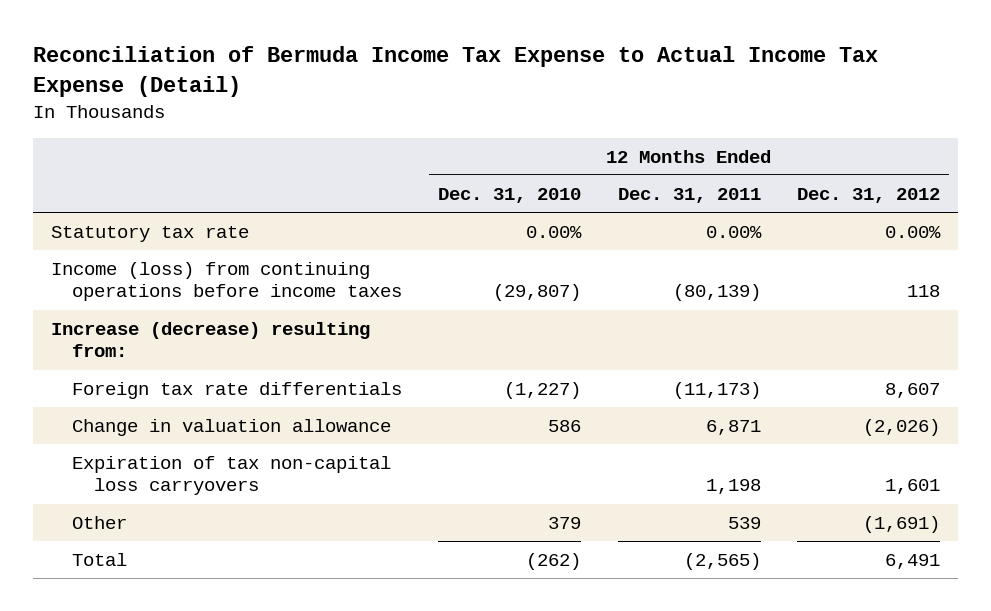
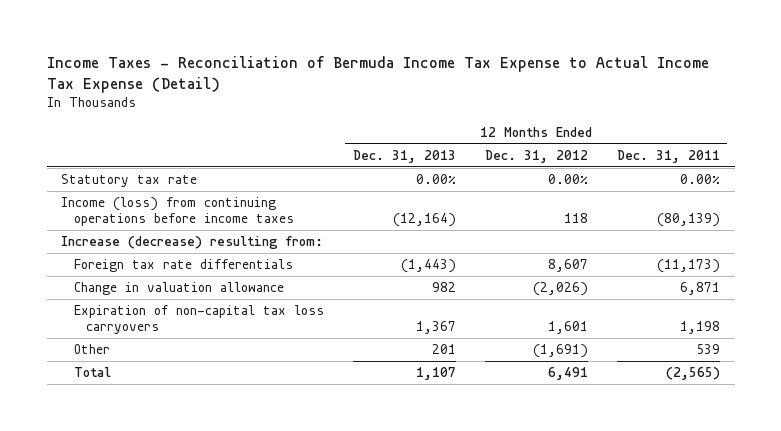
- Reconciliation of Bermuda Income Tax Expense to Actual Income Tax Expense (Detail)
+ Income Taxes - Reconciliation of Bermuda Income Tax Expense to Actual Income Tax Expense (Detail)
- | 12 Months Ended Dec. 31, 2010 | 12 Months Ended Dec. 31, 2011 | 12 Months Ended Dec. 31, 2012
+ | 12 Months Ended Dec. 31, 2013 | 12 Months Ended Dec. 31, 2012 | 12 Months Ended Dec. 31, 2011
- Expiration of tax non-capital loss carryovers | | 1,198 | 1,601
+ Expiration of non-capital tax loss carryovers | 1,367 | 1,601 | 1,198

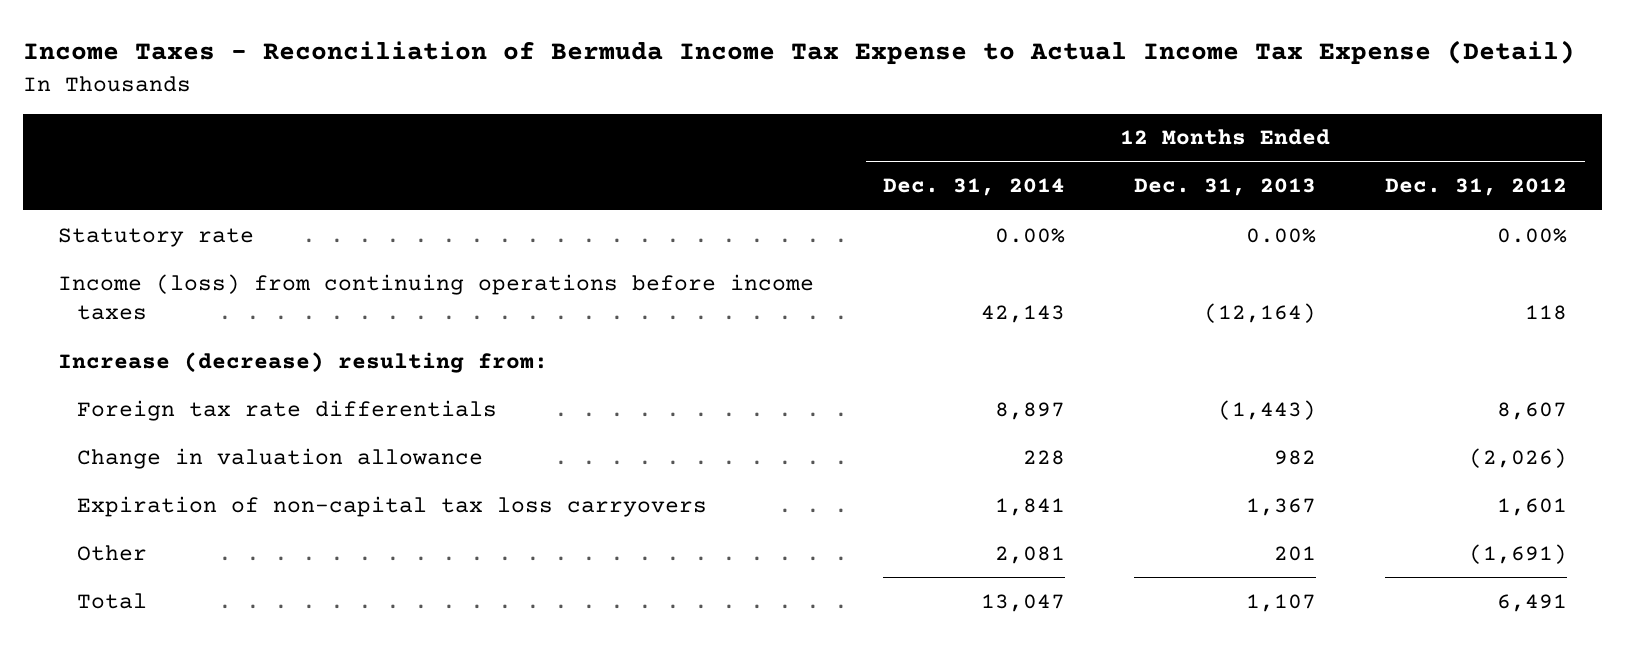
- | 12 Months Ended Dec. 31, 2013 | 12 Months Ended Dec. 31, 2012 | 12 Months Ended Dec. 31, 2011
+ | 12 Months Ended Dec. 31, 2014 | 12 Months Ended Dec. 31, 2013 | 12 Months Ended Dec. 31, 2012
- Statutory tax rate | 0.00% | 0.00% | 0.00%
+ Statutory rate | 0.00% | 0.00% | 0.00%

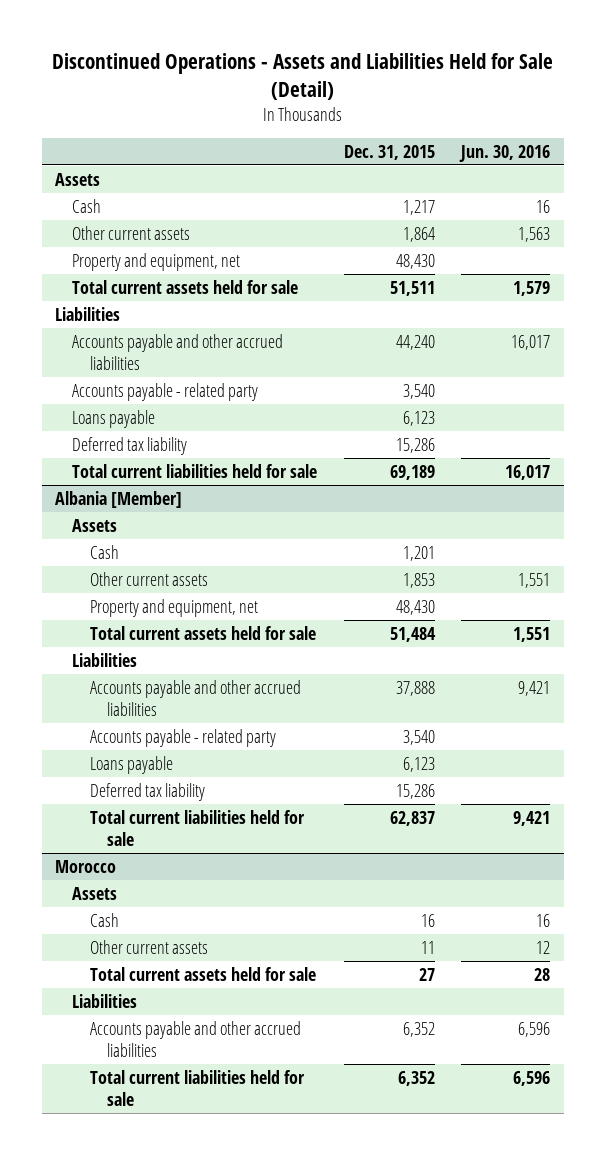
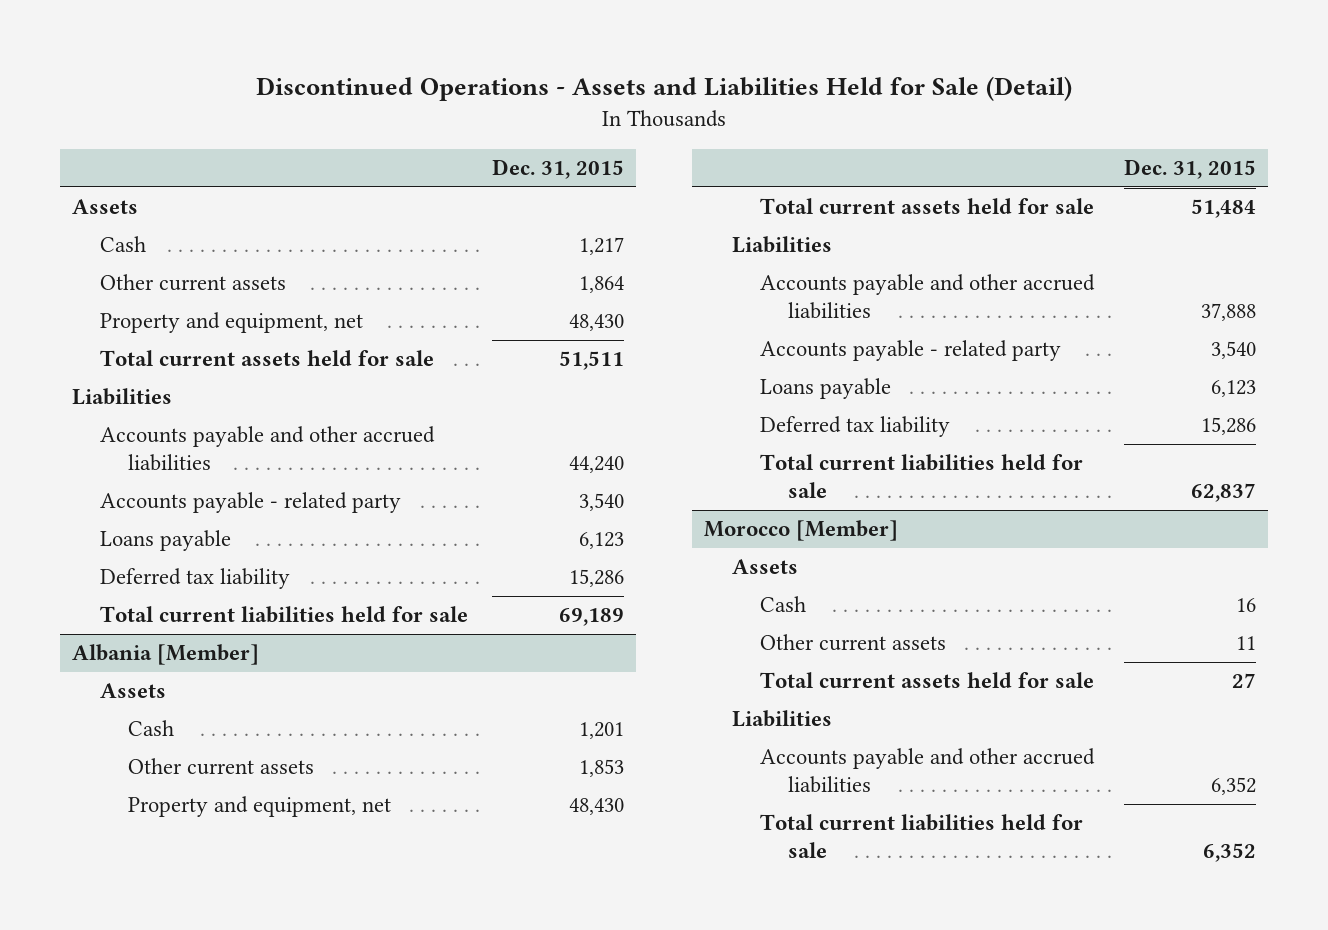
- | Dec. 31, 2015 | Jun. 30, 2016
+ | Dec. 31, 2015
- Morocco
+ Morocco [Member]

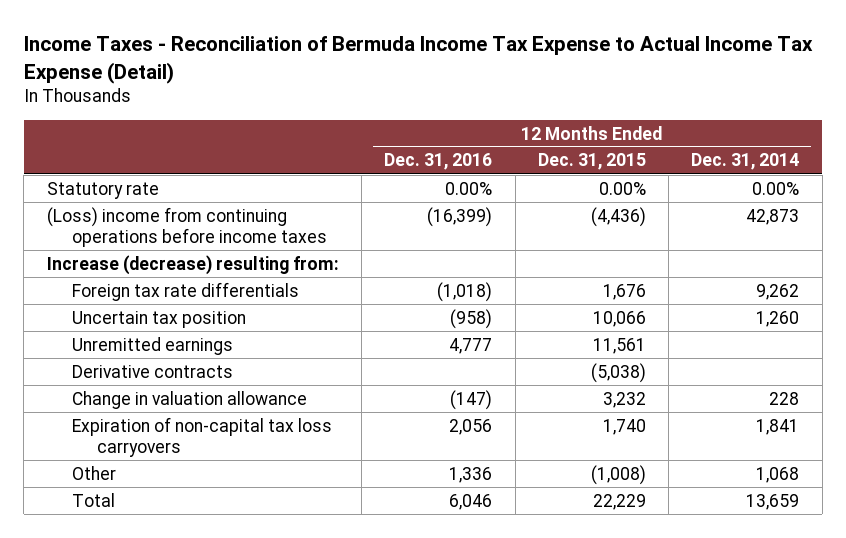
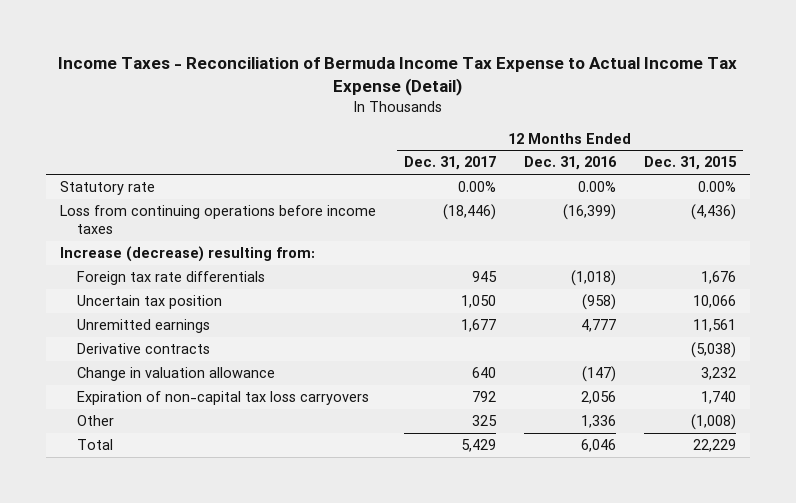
- | 12 Months Ended Dec. 31, 2016 | 12 Months Ended Dec. 31, 2015 | 12 Months Ended Dec. 31, 2014
+ | 12 Months Ended Dec. 31, 2017 | 12 Months Ended Dec. 31, 2016 | 12 Months Ended Dec. 31, 2015
- (Loss) income from continuing operations before income taxes | (16,399) | (4,436) | 42,873
+ Loss from continuing operations before income taxes | (18,446) | (16,399) | (4,436)

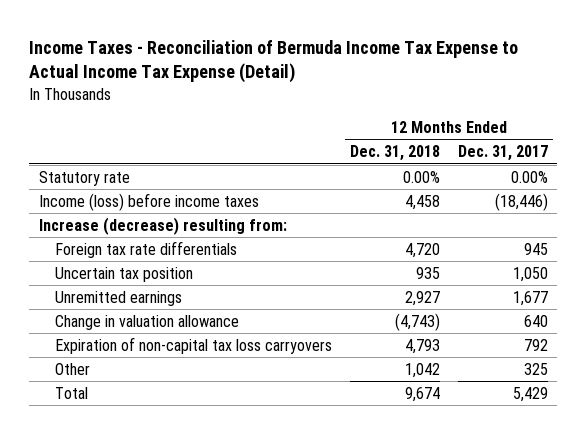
- | 12 Months Ended Dec. 31, 2017 | 12 Months Ended Dec. 31, 2016 | 12 Months Ended Dec. 31, 2015
+ | 12 Months Ended Dec. 31, 2018 | 12 Months Ended Dec. 31, 2017
- Loss from continuing operations before income taxes | (18,446) | (16,399) | (4,436)
+ Income (loss) before income taxes | 4,458 | (18,446)
- Derivative contracts | | | (5,038)

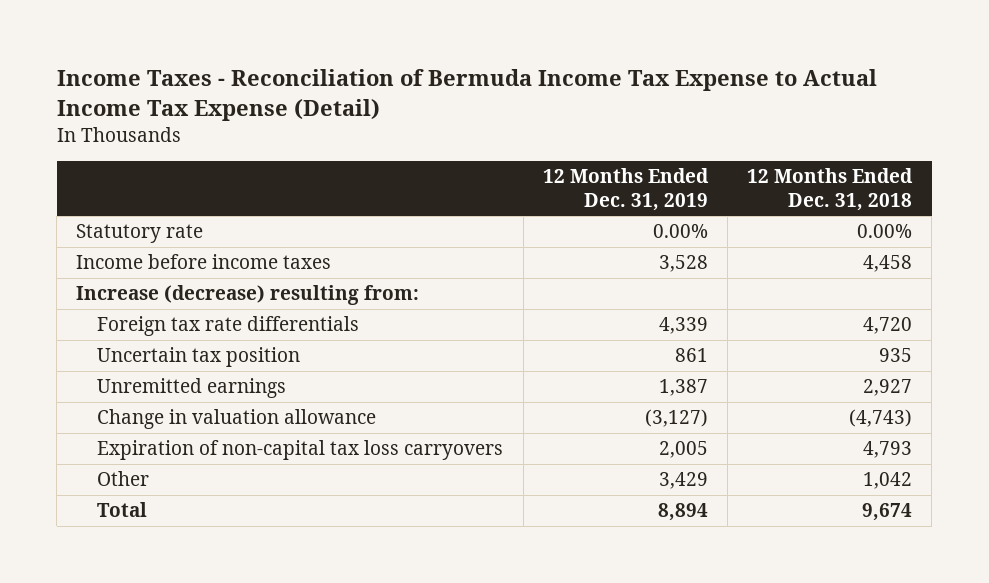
- | 12 Months Ended Dec. 31, 2018 | 12 Months Ended Dec. 31, 2017
+ | 12 Months Ended Dec. 31, 2019 | 12 Months Ended Dec. 31, 2018
- Income (loss) before income taxes | 4,458 | (18,446)
+ Income before income taxes | 3,528 | 4,458

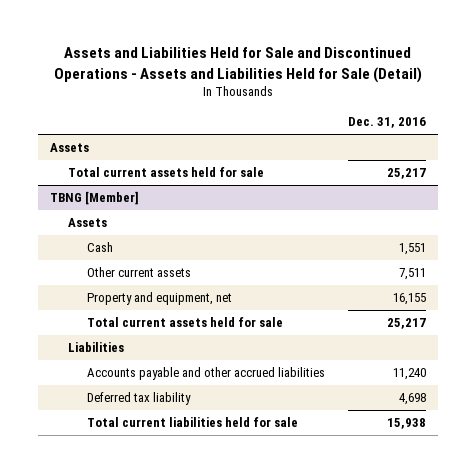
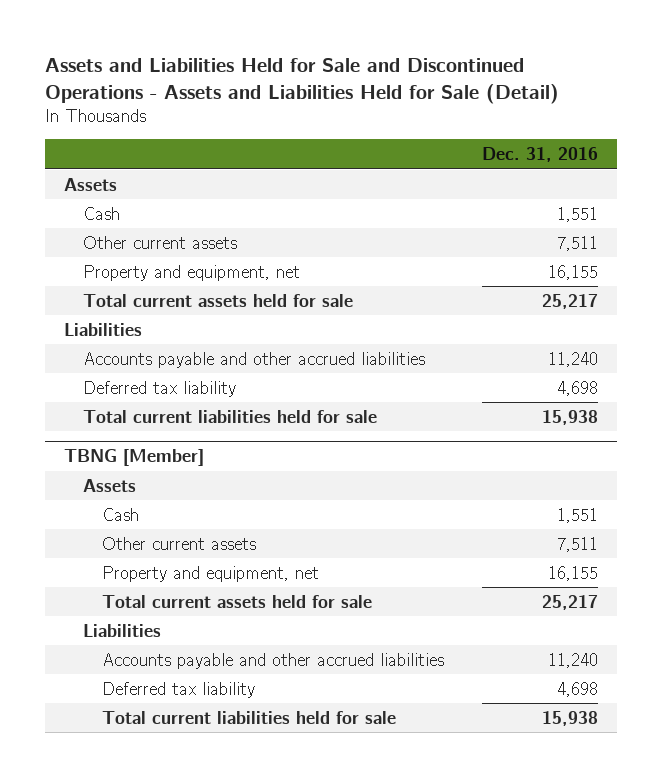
+ Cash | 1,551
+ Other current assets | 7,511
+ Property and equipment, net | 16,155
+ Liabilities
+ Accounts payable and other accrued liabilities | 11,240
+ Deferred tax liability | 4,698
+ Total current liabilities held for sale | 15,938

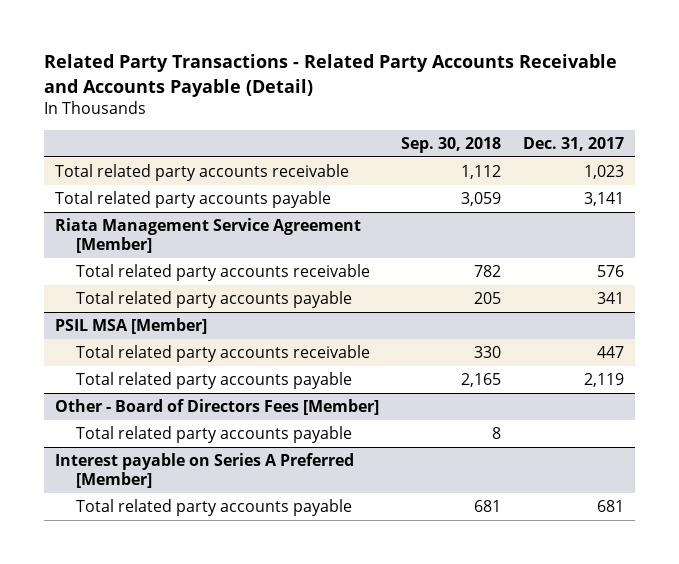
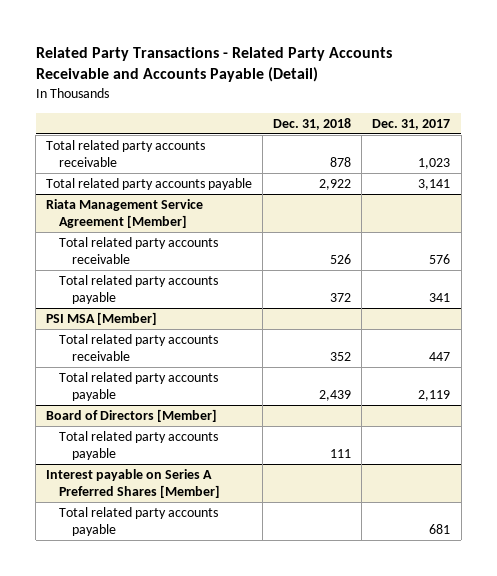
- | Sep. 30, 2018 | Dec. 31, 2017
+ | Dec. 31, 2018 | Dec. 31, 2017
- PSIL MSA [Member]
+ PSI MSA [Member]
- Other - Board of Directors Fees [Member]
+ Board of Directors [Member]
- Interest payable on Series A Preferred [Member]
+ Interest payable on Series A Preferred Shares [Member]

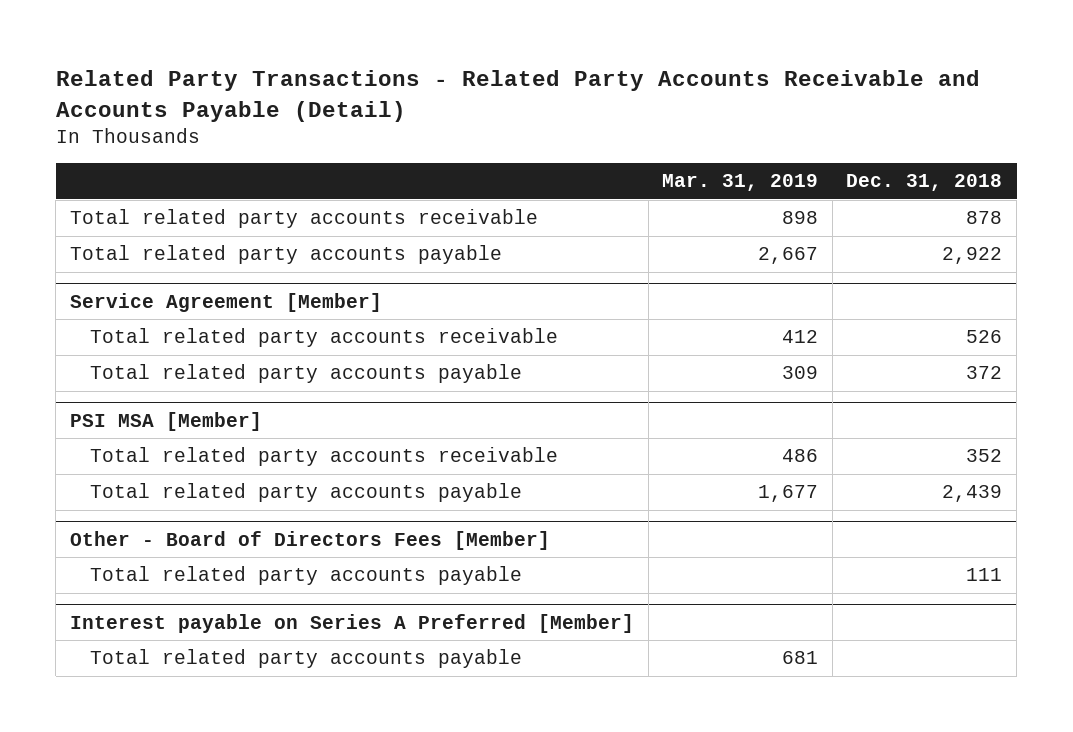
- | Dec. 31, 2018 | Dec. 31, 2017
+ | Mar. 31, 2019 | Dec. 31, 2018
- Riata Management Service Agreement [Member]
+ Service Agreement [Member]
- Board of Directors [Member]
+ Other - Board of Directors Fees [Member]
- Interest payable on Series A Preferred Shares [Member]
+ Interest payable on Series A Preferred [Member]

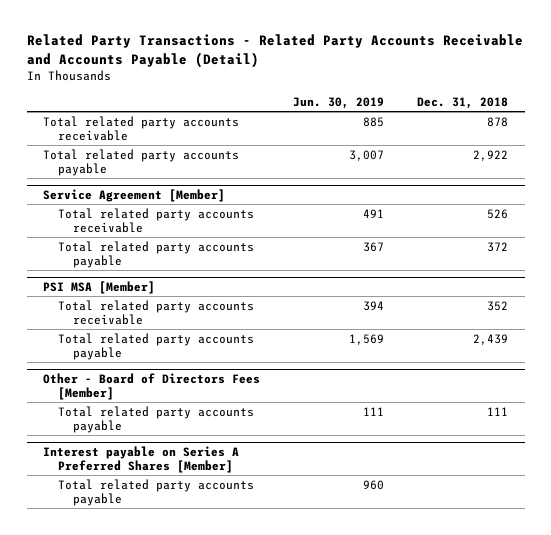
- | Mar. 31, 2019 | Dec. 31, 2018
+ | Jun. 30, 2019 | Dec. 31, 2018
- Interest payable on Series A Preferred [Member]
+ Interest payable on Series A Preferred Shares [Member]

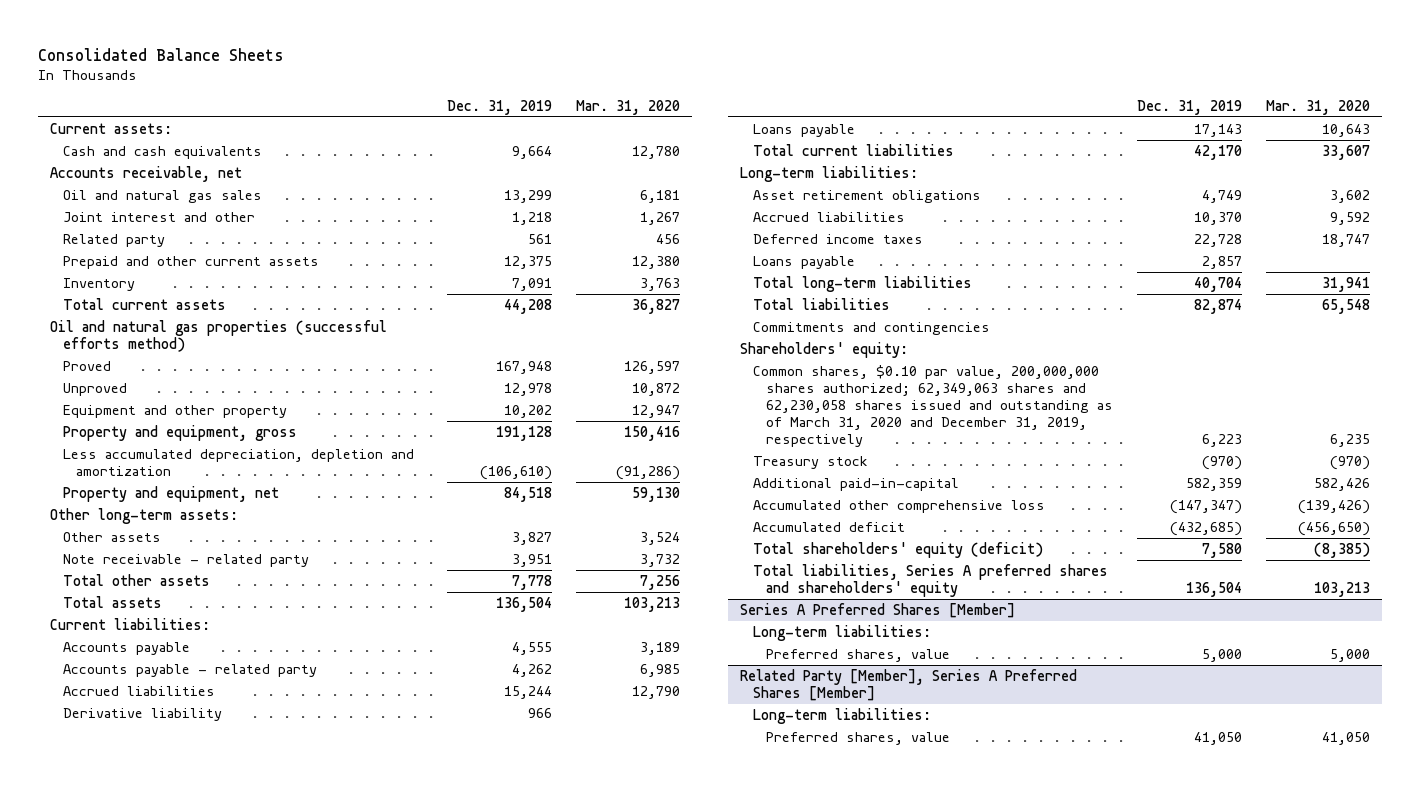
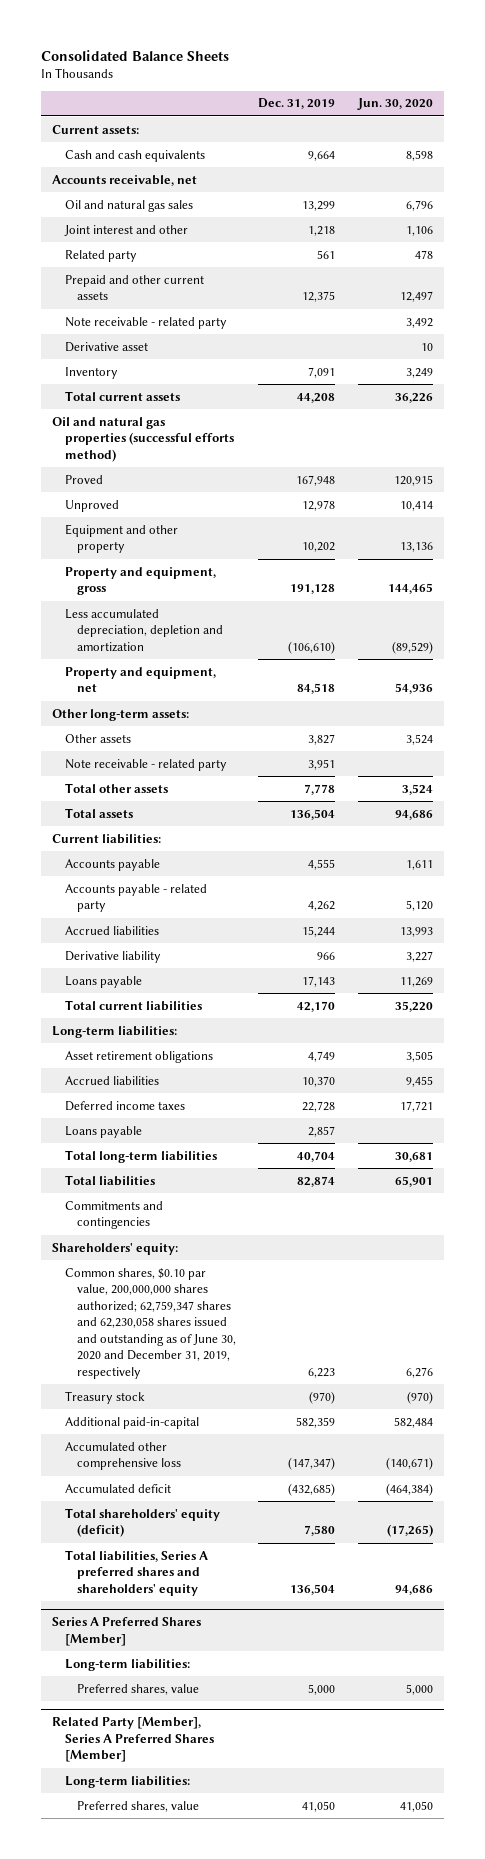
- | Dec. 31, 2019 | Mar. 31, 2020
+ | Dec. 31, 2019 | Jun. 30, 2020
+ Note receivable - related party | | 3,492
+ Derivative asset | | 10
- Common shares, $0.10 par value, 200,000,000 shares authorized; 62,349,063 shares and 62,230,058 shares issued and outstanding as of March 31, 2020 and December 31, 2019, respectively | 6,223 | 6,235
+ Common shares, $0.10 par value, 200,000,000 shares authorized; 62,759,347 shares and 62,230,058 shares issued and outstanding as of June 30, 2020 and December 31, 2019, respectively | 6,223 | 6,276

